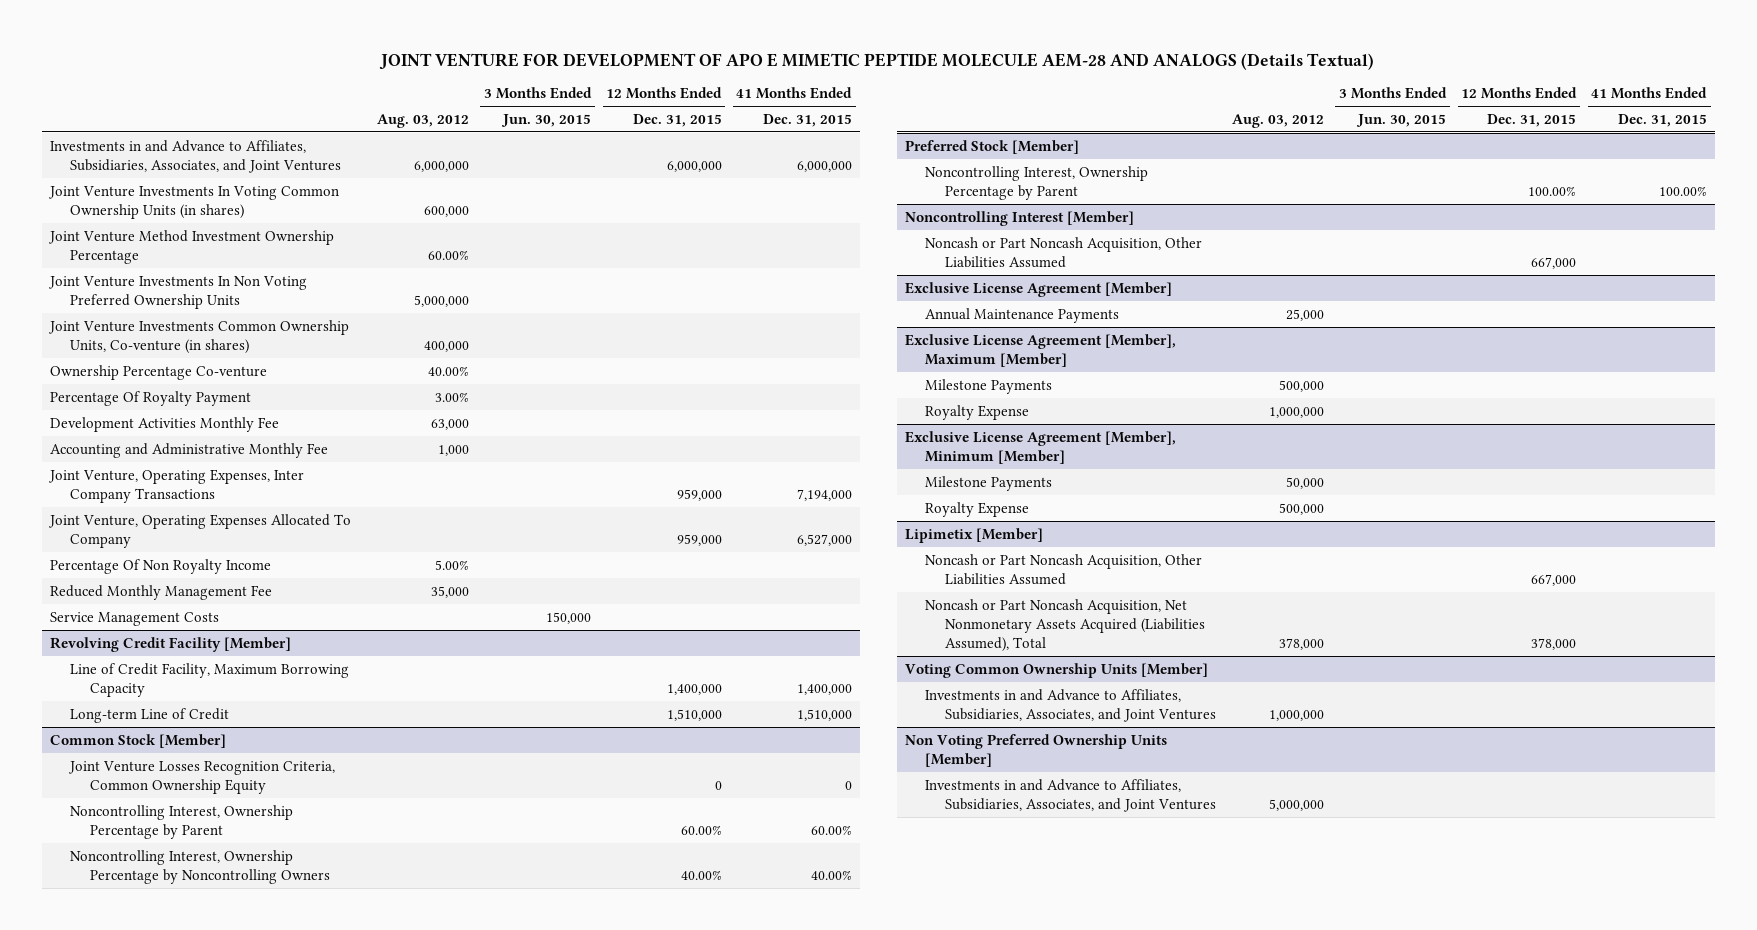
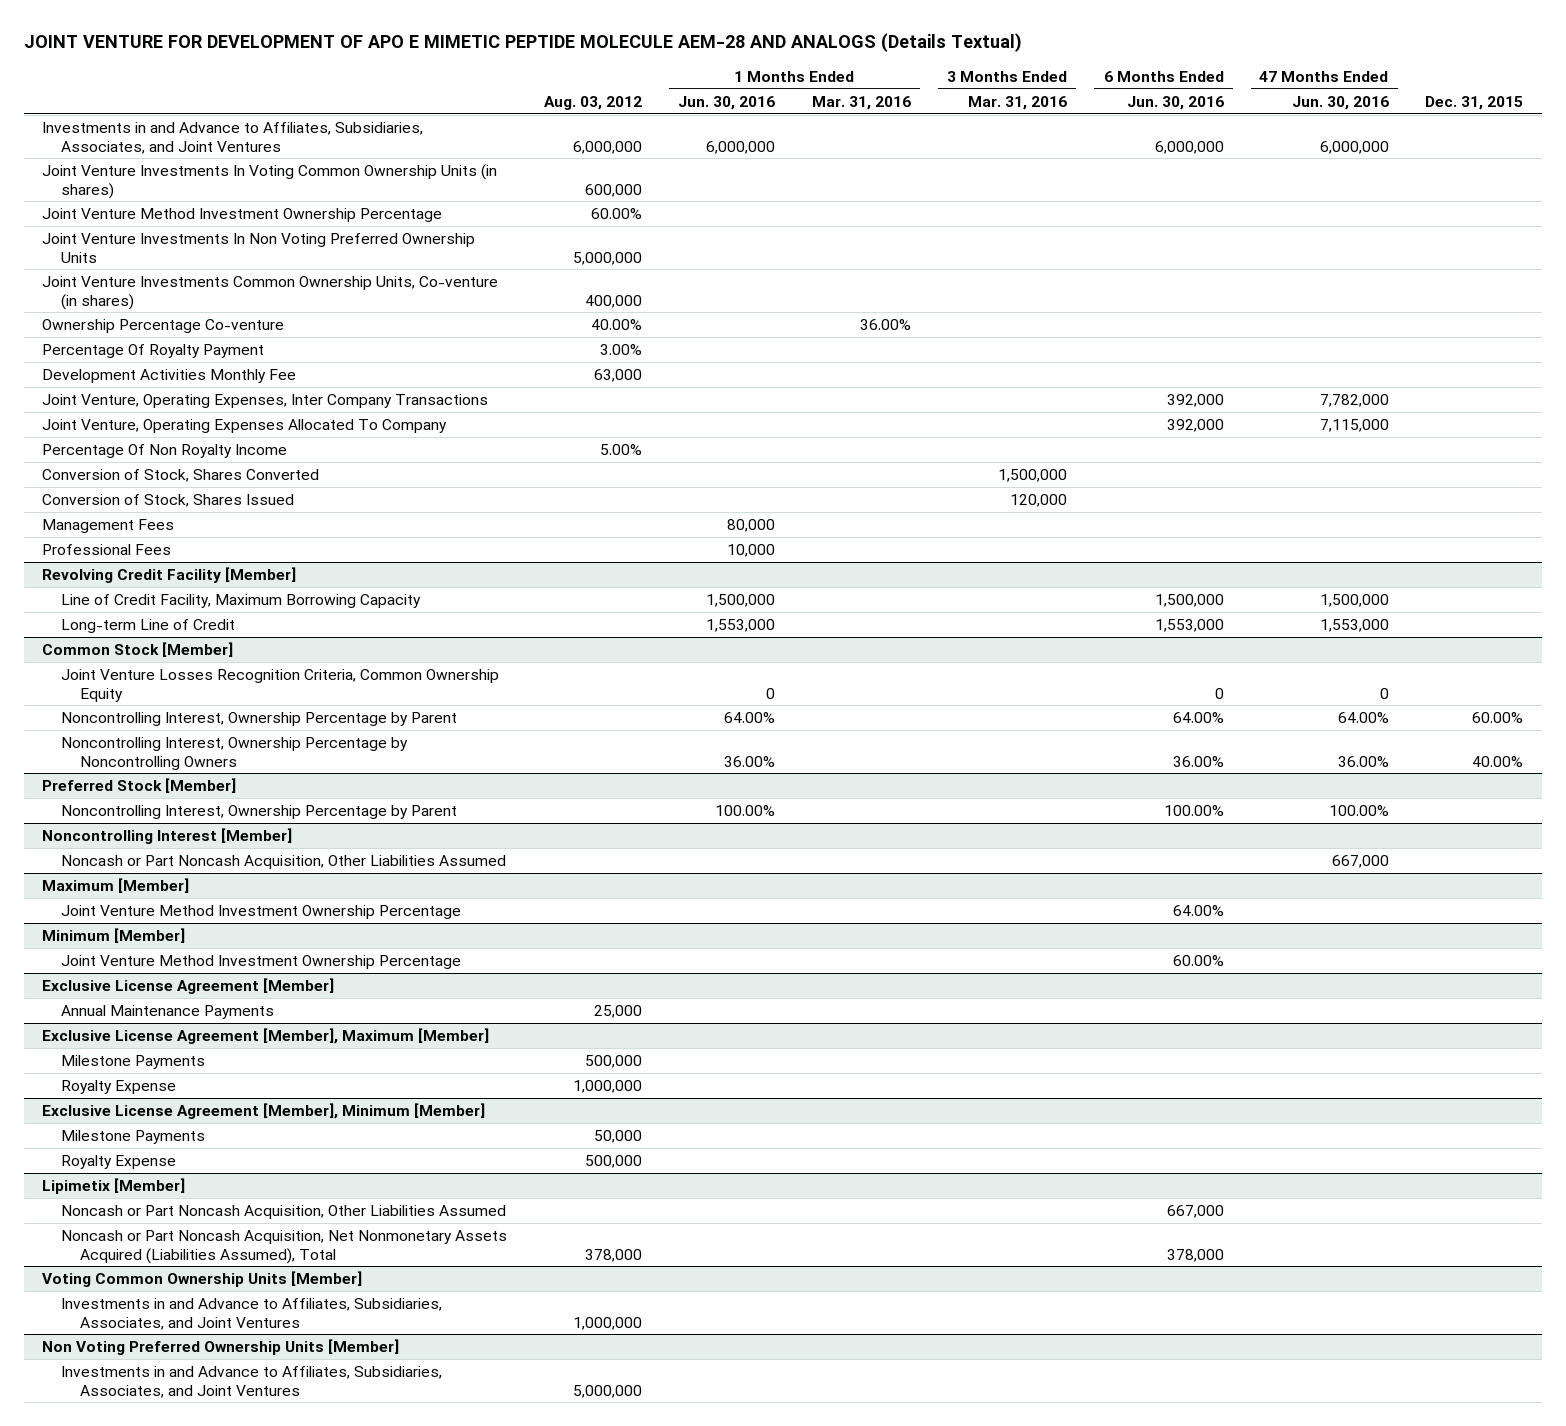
- | Aug. 03, 2012 | 3 Months Ended Jun. 30, 2015 | 12 Months Ended Dec. 31, 2015 | 41 Months Ended Dec. 31, 2015
+ | Aug. 03, 2012 | 1 Months Ended Jun. 30, 2016 | 1 Months Ended Mar. 31, 2016 | 3 Months Ended Mar. 31, 2016 | 6 Months Ended Jun. 30, 2016 | 47 Months Ended Jun. 30, 2016 | Dec. 31, 2015
- Accounting and Administrative Monthly Fee | 1,000 | | |
- Reduced Monthly Management Fee | 35,000 | | |
- Service Management Costs | | 150,000 | |
+ Conversion of Stock, Shares Converted | | | | 1,500,000 | | |
+ Conversion of Stock, Shares Issued | | | | 120,000 | | |
+ Management Fees | | 80,000 | | | | |
+ Professional Fees | | 10,000 | | | | |
+ Maximum [Member]
+ Joint Venture Method Investment Ownership Percentage | | | | | 64.00% | |
+ Minimum [Member]
+ Joint Venture Method Investment Ownership Percentage | | | | | 60.00% | |

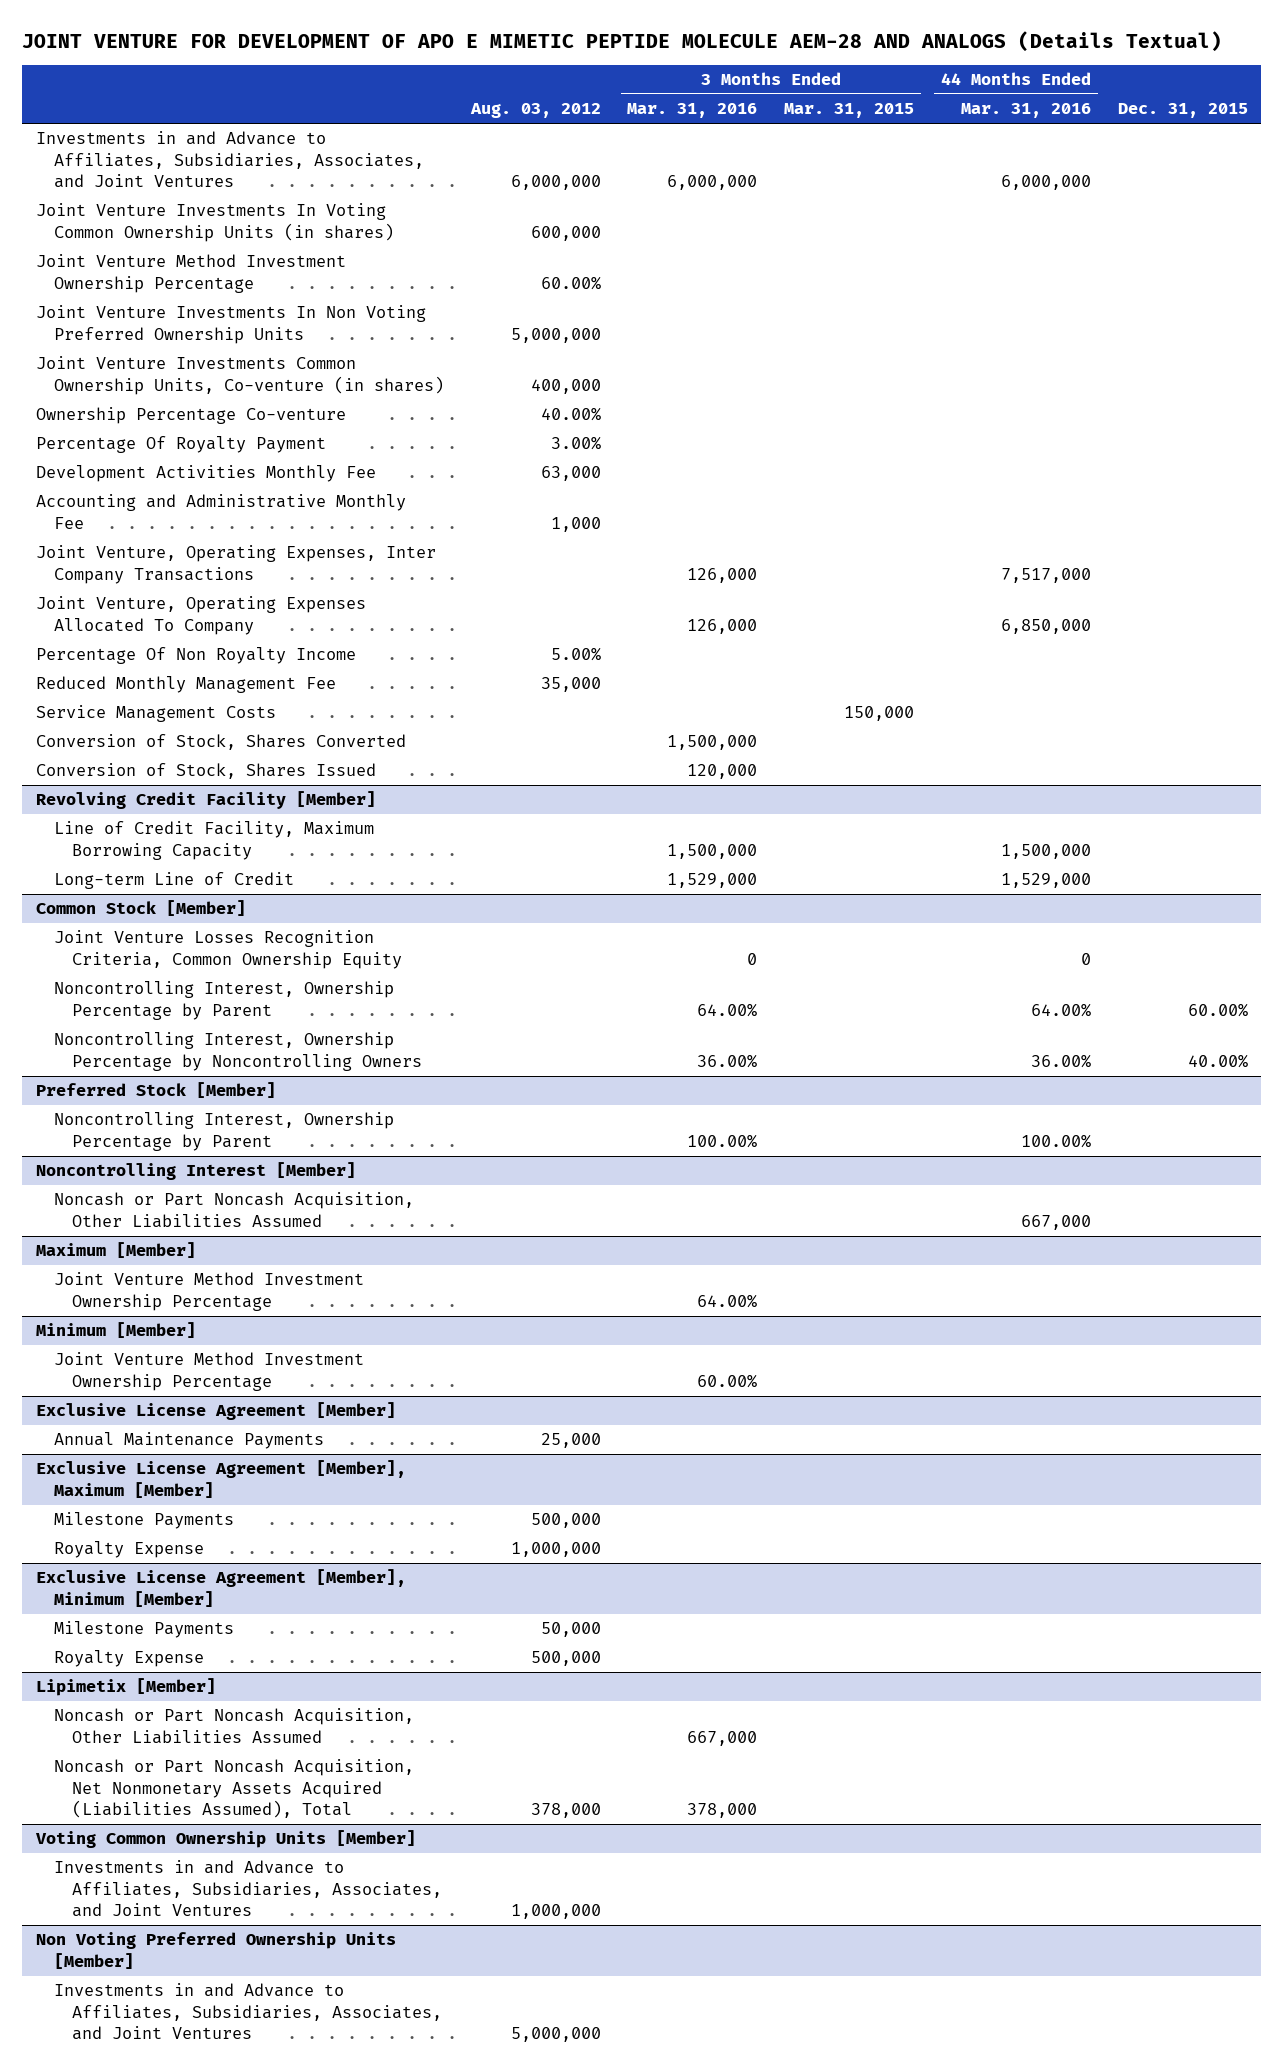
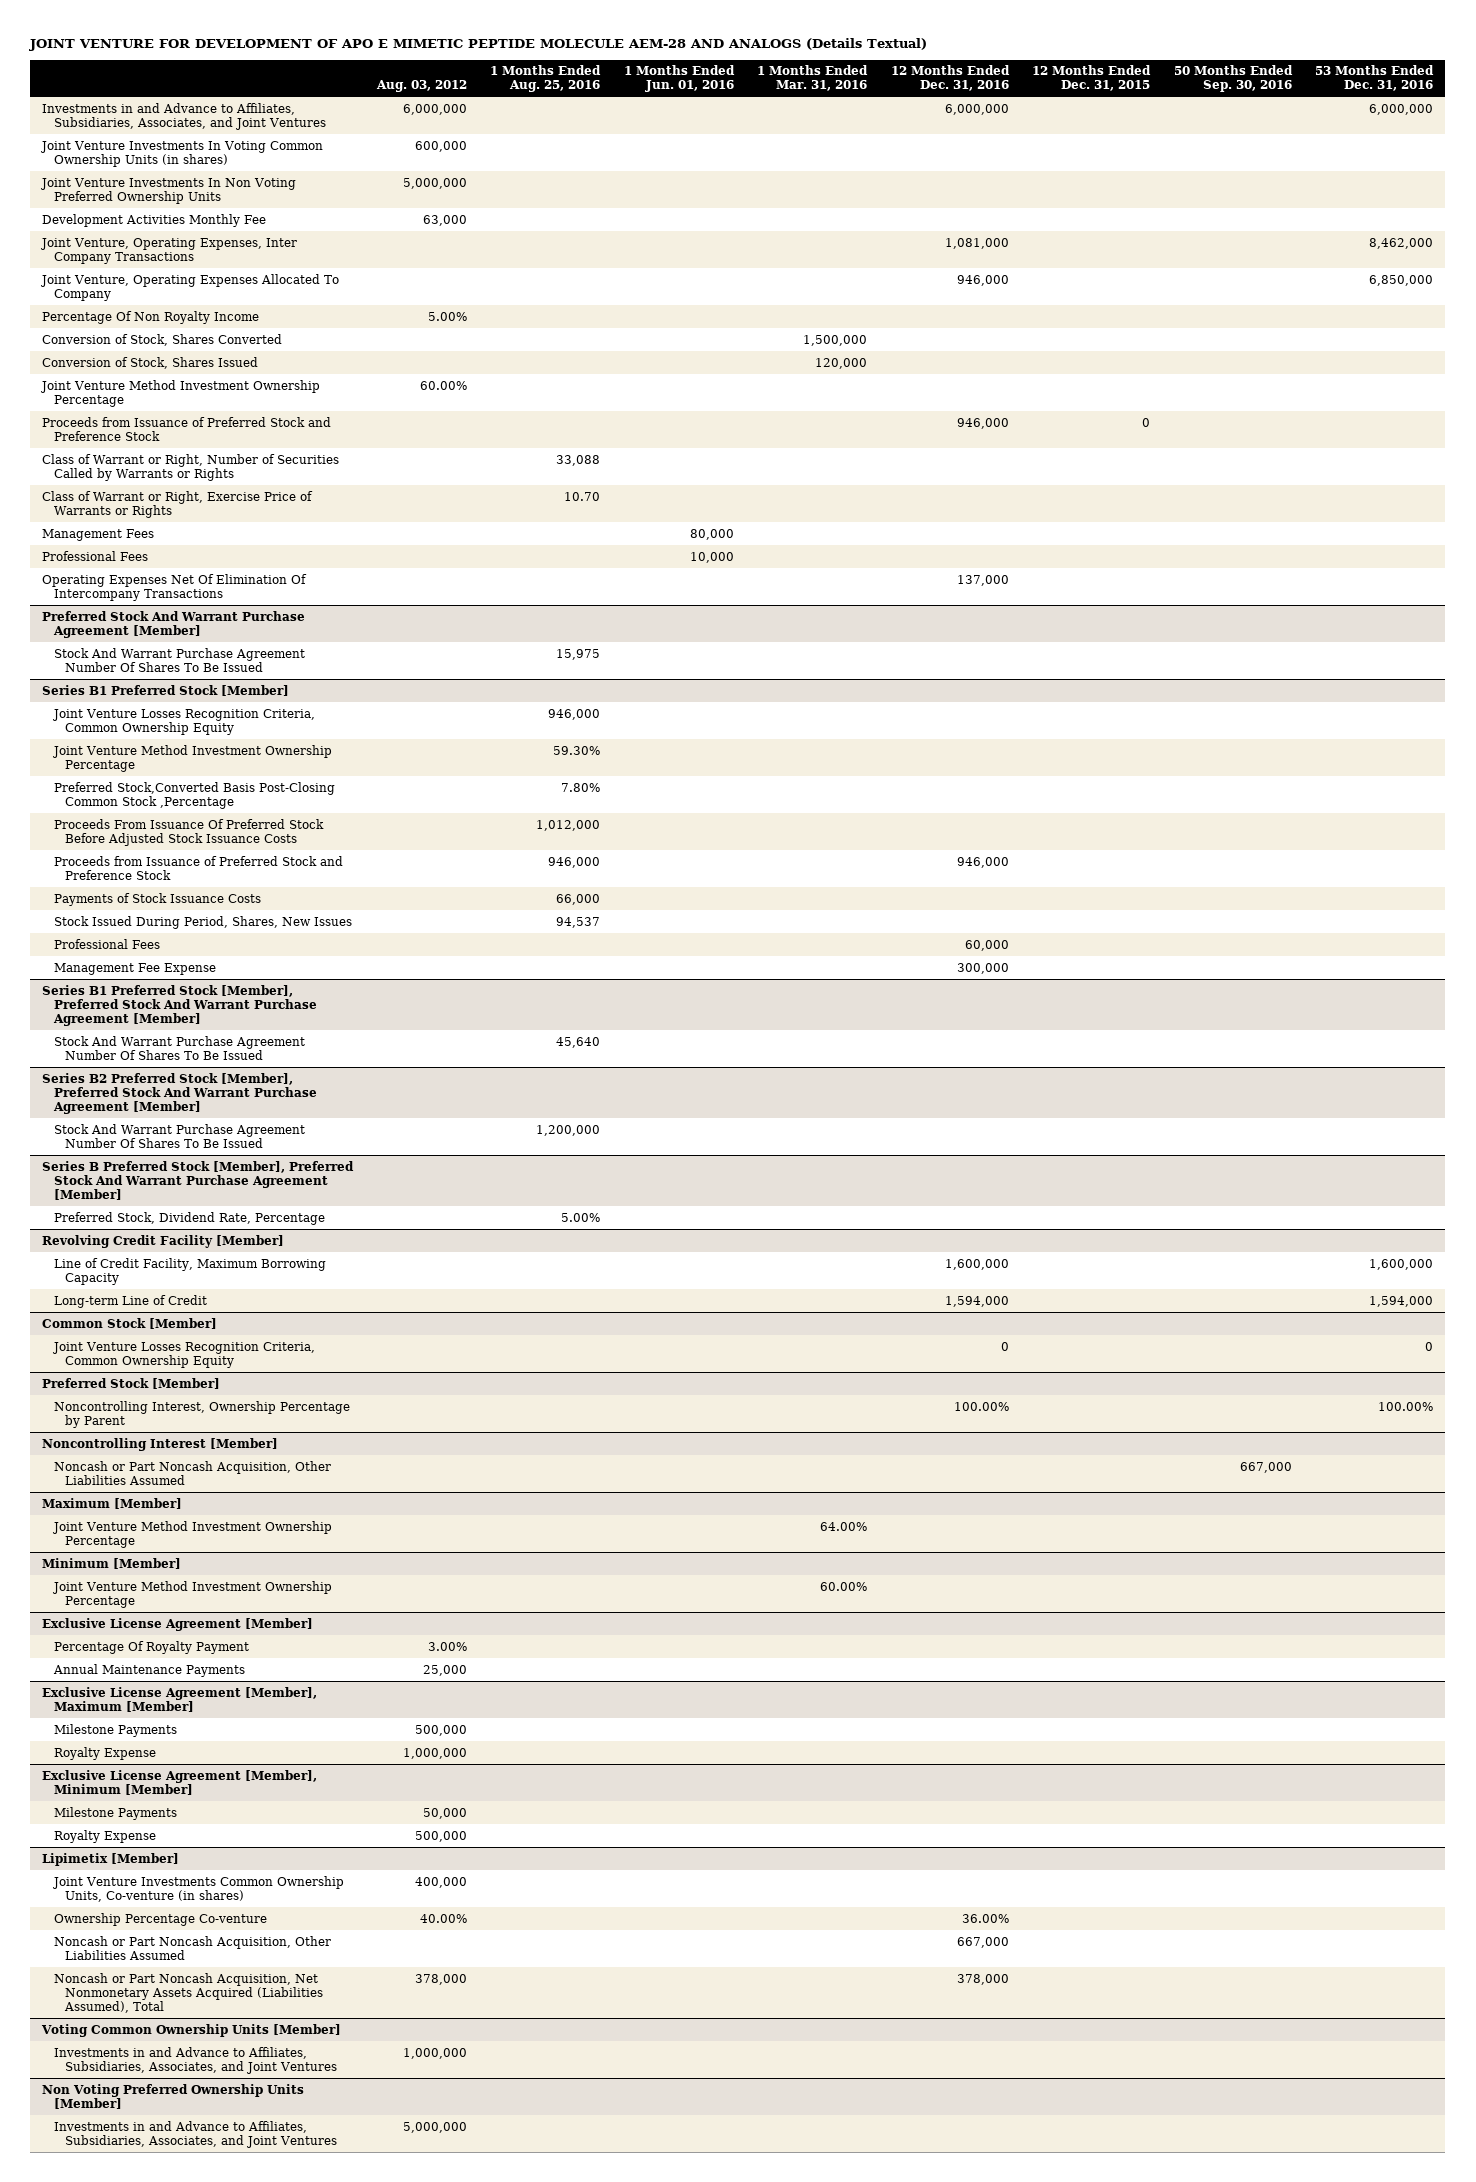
- | Aug. 03, 2012 | 3 Months Ended Mar. 31, 2016 | 3 Months Ended Mar. 31, 2015 | 44 Months Ended Mar. 31, 2016 | Dec. 31, 2015
+ | Aug. 03, 2012 | 1 Months Ended Aug. 25, 2016 | 1 Months Ended Jun. 01, 2016 | 1 Months Ended Mar. 31, 2016 | 12 Months Ended Dec. 31, 2016 | 12 Months Ended Dec. 31, 2015 | 50 Months Ended Sep. 30, 2016 | 53 Months Ended Dec. 31, 2016
- Joint Venture Investments Common Ownership Units, Co-venture (in shares) | 400,000 | | | |
- Ownership Percentage Co-venture | 40.00% | | | |
- Percentage Of Royalty Payment | 3.00% | | | |
- Accounting and Administrative Monthly Fee | 1,000 | | | |
- Reduced Monthly Management Fee | 35,000 | | | |
- Service Management Costs | | | 150,000 | |
moved down: Joint Venture Method Investment Ownership Percentage | 60.00% | | | | | | |
+ Proceeds from Issuance of Preferred Stock and Preference Stock | | | | | 946,000 | 0 | |
+ Class of Warrant or Right, Number of Securities Called by Warrants or Rights | | 33,088 | | | | | |
+ Class of Warrant or Right, Exercise Price of Warrants or Rights | | 10.70 | | | | | |
+ Management Fees | | | 80,000 | | | | |
+ Professional Fees | | | 10,000 | | | | |
+ Operating Expenses Net Of Elimination Of Intercompany Transactions | | | | | 137,000 | | |
+ Preferred Stock And Warrant Purchase Agreement [Member]
+ Stock And Warrant Purchase Agreement Number Of Shares To Be Issued | | 15,975 | | | | | |
+ Series B1 Preferred Stock [Member]
+ Joint Venture Losses Recognition Criteria, Common Ownership Equity | | 946,000 | | | | | |
+ Joint Venture Method Investment Ownership Percentage | | 59.30% | | | | | |
+ Preferred Stock,Converted Basis Post-Closing Common Stock ,Percentage | | 7.80% | | | | | |
+ Proceeds From Issuance Of Preferred Stock Before Adjusted Stock Issuance Costs | | 1,012,000 | | | | | |
+ Proceeds from Issuance of Preferred Stock and Preference Stock | | 946,000 | | | 946,000 | | |
+ Payments of Stock Issuance Costs | | 66,000 | | | | | |
+ Stock Issued During Period, Shares, New Issues | | 94,537 | | | | | |
+ Professional Fees | | | | | 60,000 | | |
+ Management Fee Expense | | | | | 300,000 | | |
+ Series B1 Preferred Stock [Member], Preferred Stock And Warrant Purchase Agreement [Member]
+ Stock And Warrant Purchase Agreement Number Of Shares To Be Issued | | 45,640 | | | | | |
+ Series B2 Preferred Stock [Member], Preferred Stock And Warrant Purchase Agreement [Member]
+ Stock And Warrant Purchase Agreement Number Of Shares To Be Issued | | 1,200,000 | | | | | |
+ Series B Preferred Stock [Member], Preferred Stock And Warrant Purchase Agreement [Member]
+ Preferred Stock, Dividend Rate, Percentage | | 5.00% | | | | | |
@ Common Stock [Member]
- Noncontrolling Interest, Ownership Percentage by Parent | | 64.00% | | 64.00% | 60.00%
- Noncontrolling Interest, Ownership Percentage by Noncontrolling Owners | | 36.00% | | 36.00% | 40.00%
@ Exclusive License Agreement [Member]
+ Percentage Of Royalty Payment | 3.00% | | | | | | |
@ Lipimetix [Member]
+ Joint Venture Investments Common Ownership Units, Co-venture (in shares) | 400,000 | | | | | | |
+ Ownership Percentage Co-venture | 40.00% | | | | 36.00% | | |

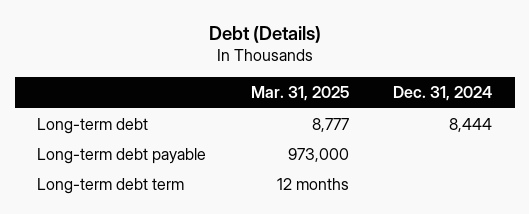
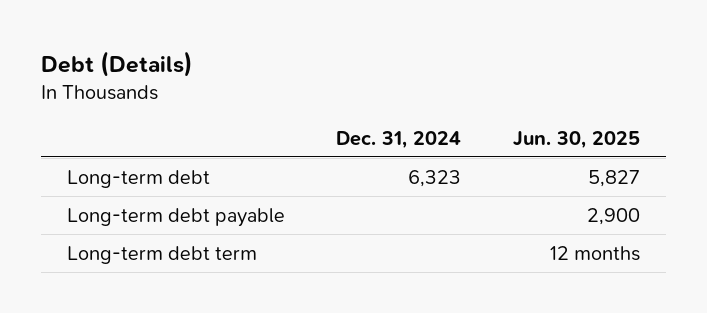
- | Mar. 31, 2025 | Dec. 31, 2024
+ | Dec. 31, 2024 | Jun. 30, 2025
- Long-term debt | 8,777 | 8,444
+ Long-term debt | 6,323 | 5,827

